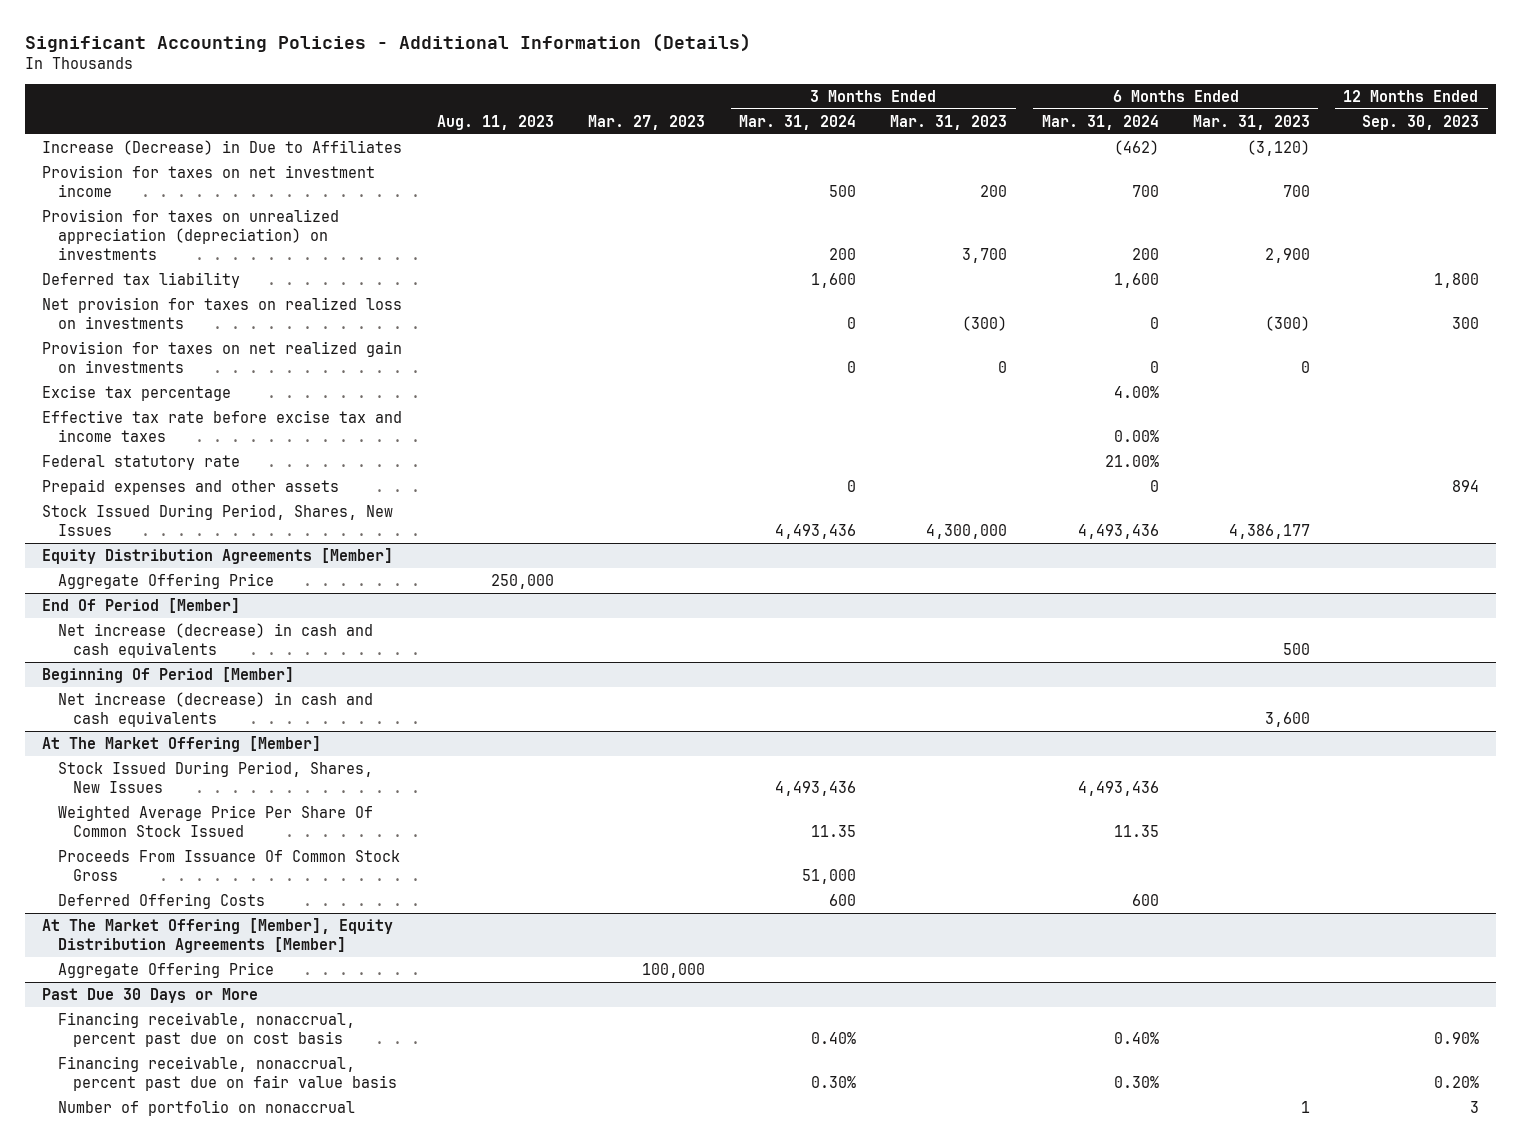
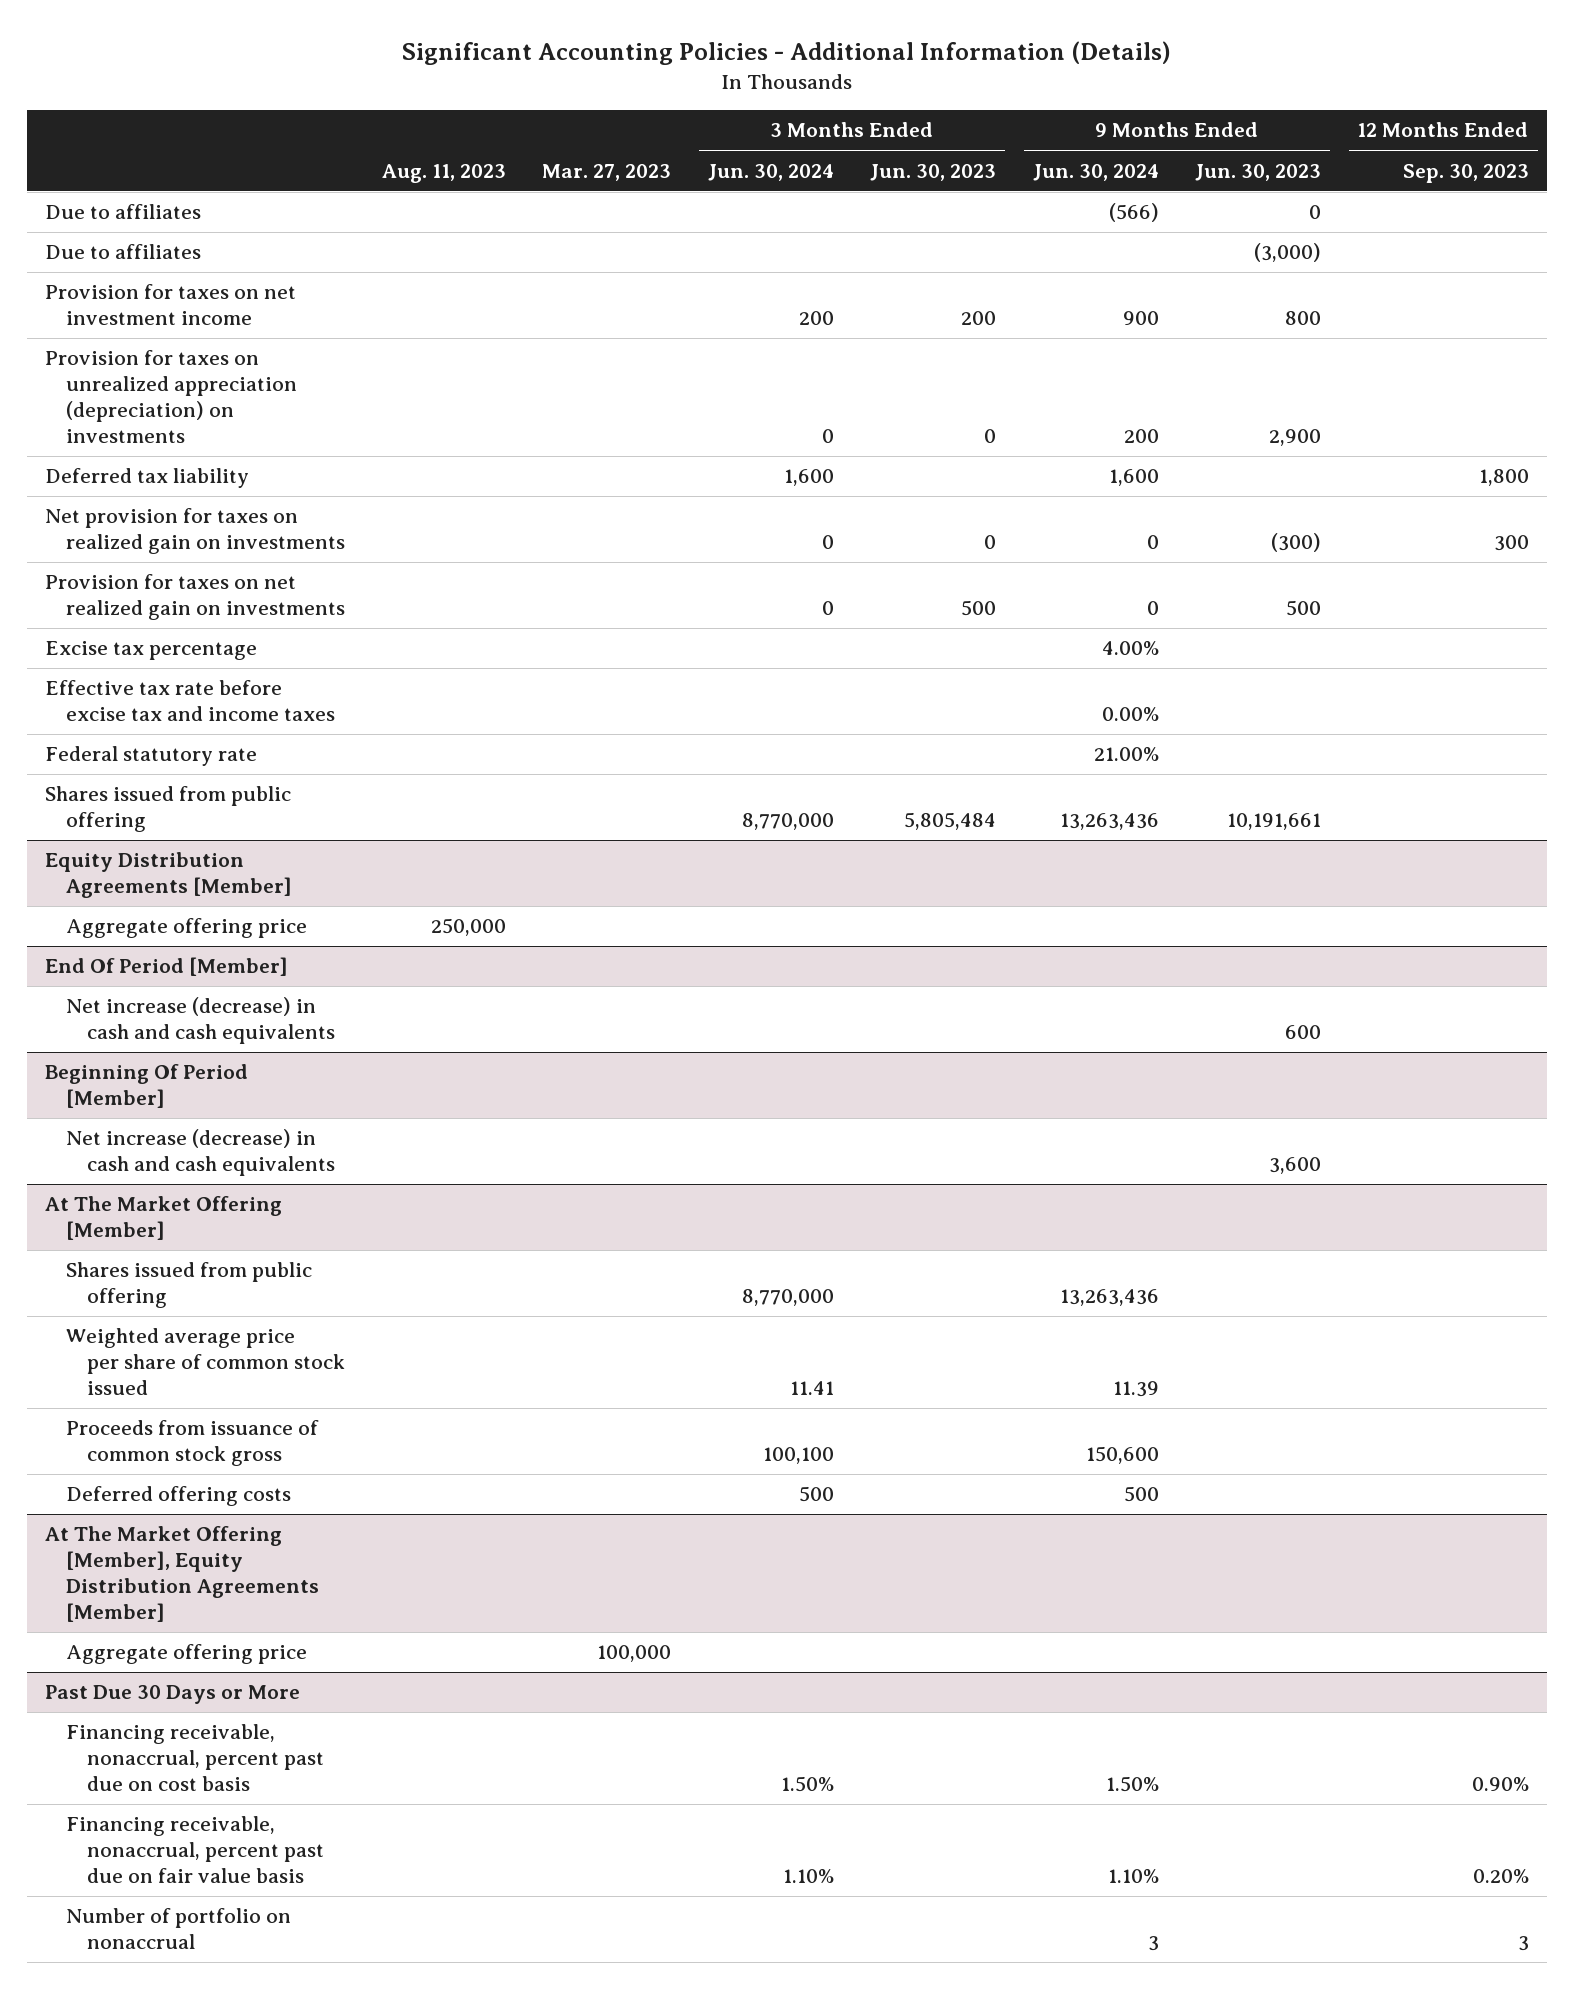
- | Aug. 11, 2023 | Mar. 27, 2023 | 3 Months Ended Mar. 31, 2024 | 3 Months Ended Mar. 31, 2023 | 6 Months Ended Mar. 31, 2024 | 6 Months Ended Mar. 31, 2023 | 12 Months Ended Sep. 30, 2023
+ | Aug. 11, 2023 | Mar. 27, 2023 | 3 Months Ended Jun. 30, 2024 | 3 Months Ended Jun. 30, 2023 | 9 Months Ended Jun. 30, 2024 | 9 Months Ended Jun. 30, 2023 | 12 Months Ended Sep. 30, 2023
- Increase (Decrease) in Due to Affiliates | | | | | (462) | (3,120) |
+ Due to affiliates | | | | | (566) | 0 |
+ Due to affiliates | | | | | | (3,000) |
- Net provision for taxes on realized loss on investments | | | 0 | (300) | 0 | (300) | 300
+ Net provision for taxes on realized gain on investments | | | 0 | 0 | 0 | (300) | 300
- Prepaid expenses and other assets | | | 0 | | 0 | | 894
- Stock Issued During Period, Shares, New Issues | | | 4,493,436 | 4,300,000 | 4,493,436 | 4,386,177 |
+ Shares issued from public offering | | | 8,770,000 | 5,805,484 | 13,263,436 | 10,191,661 |
@ Equity Distribution Agreements [Member]
- Aggregate Offering Price | 250,000 | | | | | |
+ Aggregate offering price | 250,000 | | | | | |
@ At The Market Offering [Member]
- Stock Issued During Period, Shares, New Issues | | | 4,493,436 | | 4,493,436 | |
- Weighted Average Price Per Share Of Common Stock Issued | | | 11.35 | | 11.35 | |
- Proceeds From Issuance Of Common Stock Gross | | | 51,000 | | | |
- Deferred Offering Costs | | | 600 | | 600 | |
+ Shares issued from public offering | | | 8,770,000 | | 13,263,436 | |
+ Weighted average price per share of common stock issued | | | 11.41 | | 11.39 | |
+ Proceeds from issuance of common stock gross | | | 100,100 | | 150,600 | |
+ Deferred offering costs | | | 500 | | 500 | |
@ At The Market Offering [Member], Equity Distribution Agreements [Member]
- Aggregate Offering Price | | 100,000 | | | | |
+ Aggregate offering price | | 100,000 | | | | |

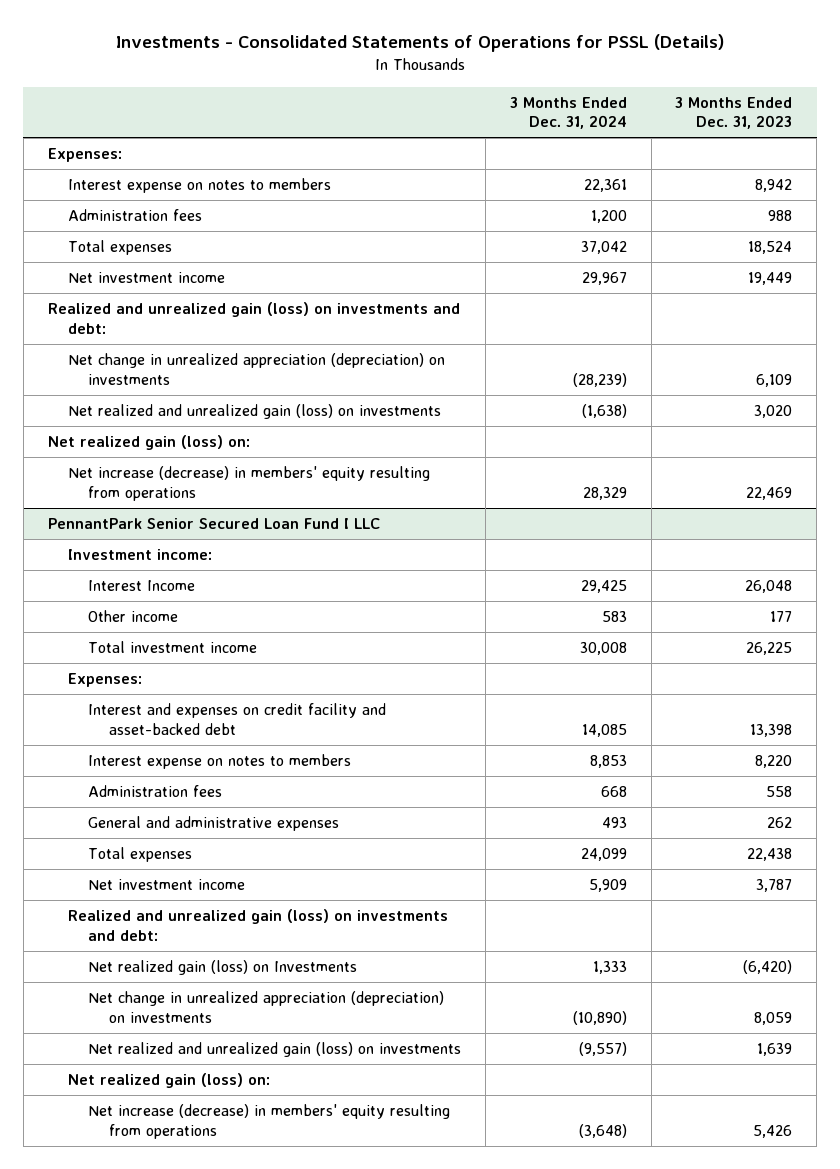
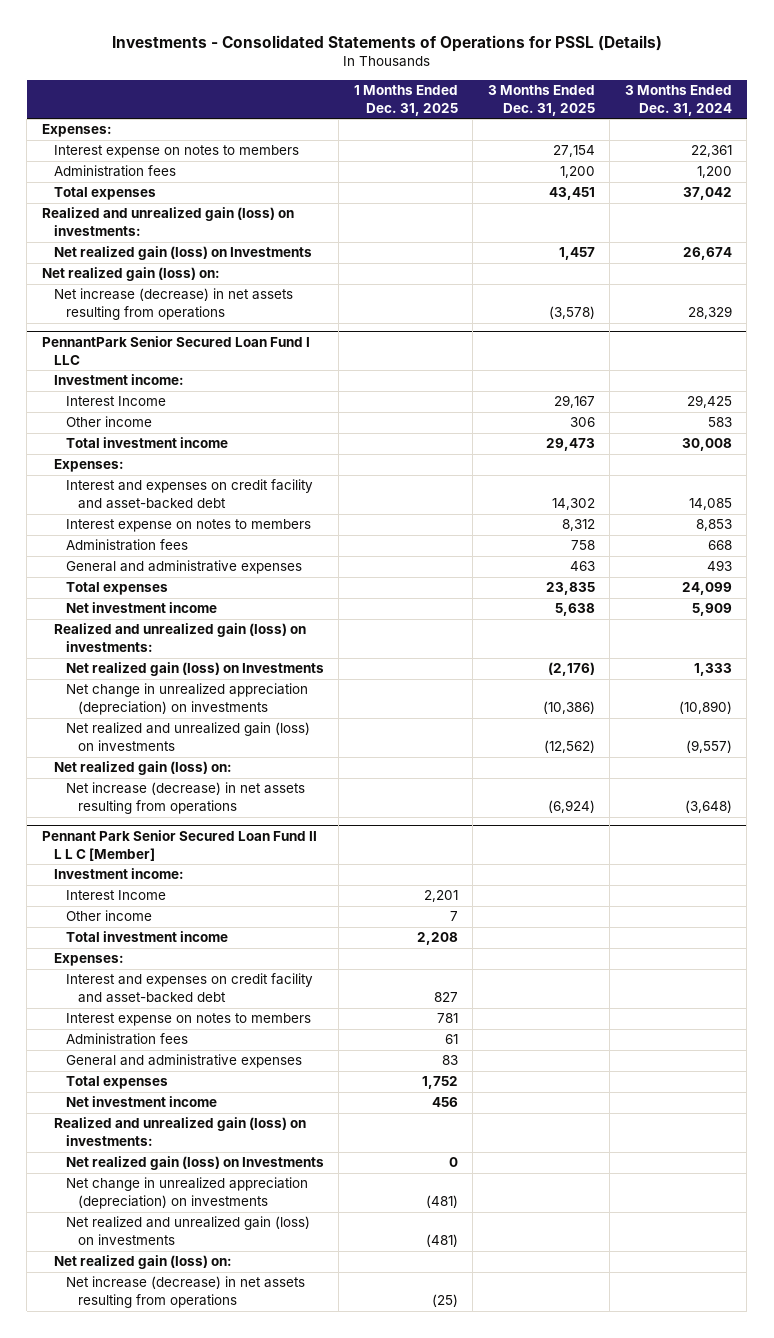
- | 3 Months Ended Dec. 31, 2024 | 3 Months Ended Dec. 31, 2023
+ | 1 Months Ended Dec. 31, 2025 | 3 Months Ended Dec. 31, 2025 | 3 Months Ended Dec. 31, 2024
- Net investment income | 29,967 | 19,449
- Realized and unrealized gain (loss) on investments and debt:
- Net change in unrealized appreciation (depreciation) on investments | (28,239) | 6,109
- Net realized and unrealized gain (loss) on investments | (1,638) | 3,020
+ Realized and unrealized gain (loss) on investments:
+ Net realized gain (loss) on Investments | | 1,457 | 26,674
- Net increase (decrease) in members' equity resulting from operations | 28,329 | 22,469
+ Net increase (decrease) in net assets resulting from operations | | (3,578) | 28,329
@ PennantPark Senior Secured Loan Fund I LLC
- Realized and unrealized gain (loss) on investments and debt:
+ Realized and unrealized gain (loss) on investments:
- Net increase (decrease) in members' equity resulting from operations | (3,648) | 5,426
+ Net increase (decrease) in net assets resulting from operations | | (6,924) | (3,648)
+ Pennant Park Senior Secured Loan Fund II L L C [Member]
+ Investment income:
+ Interest Income | 2,201 | |
+ Other income | 7 | |
+ Total investment income | 2,208 | |
+ Expenses:
+ Interest and expenses on credit facility and asset-backed debt | 827 | |
+ Interest expense on notes to members | 781 | |
+ Administration fees | 61 | |
+ General and administrative expenses | 83 | |
+ Total expenses | 1,752 | |
+ Net investment income | 456 | |
+ Realized and unrealized gain (loss) on investments:
+ Net realized gain (loss) on Investments | 0 | |
+ Net change in unrealized appreciation (depreciation) on investments | (481) | |
+ Net realized and unrealized gain (loss) on investments | (481) | |
+ Net realized gain (loss) on:
+ Net increase (decrease) in net assets resulting from operations | (25) | |

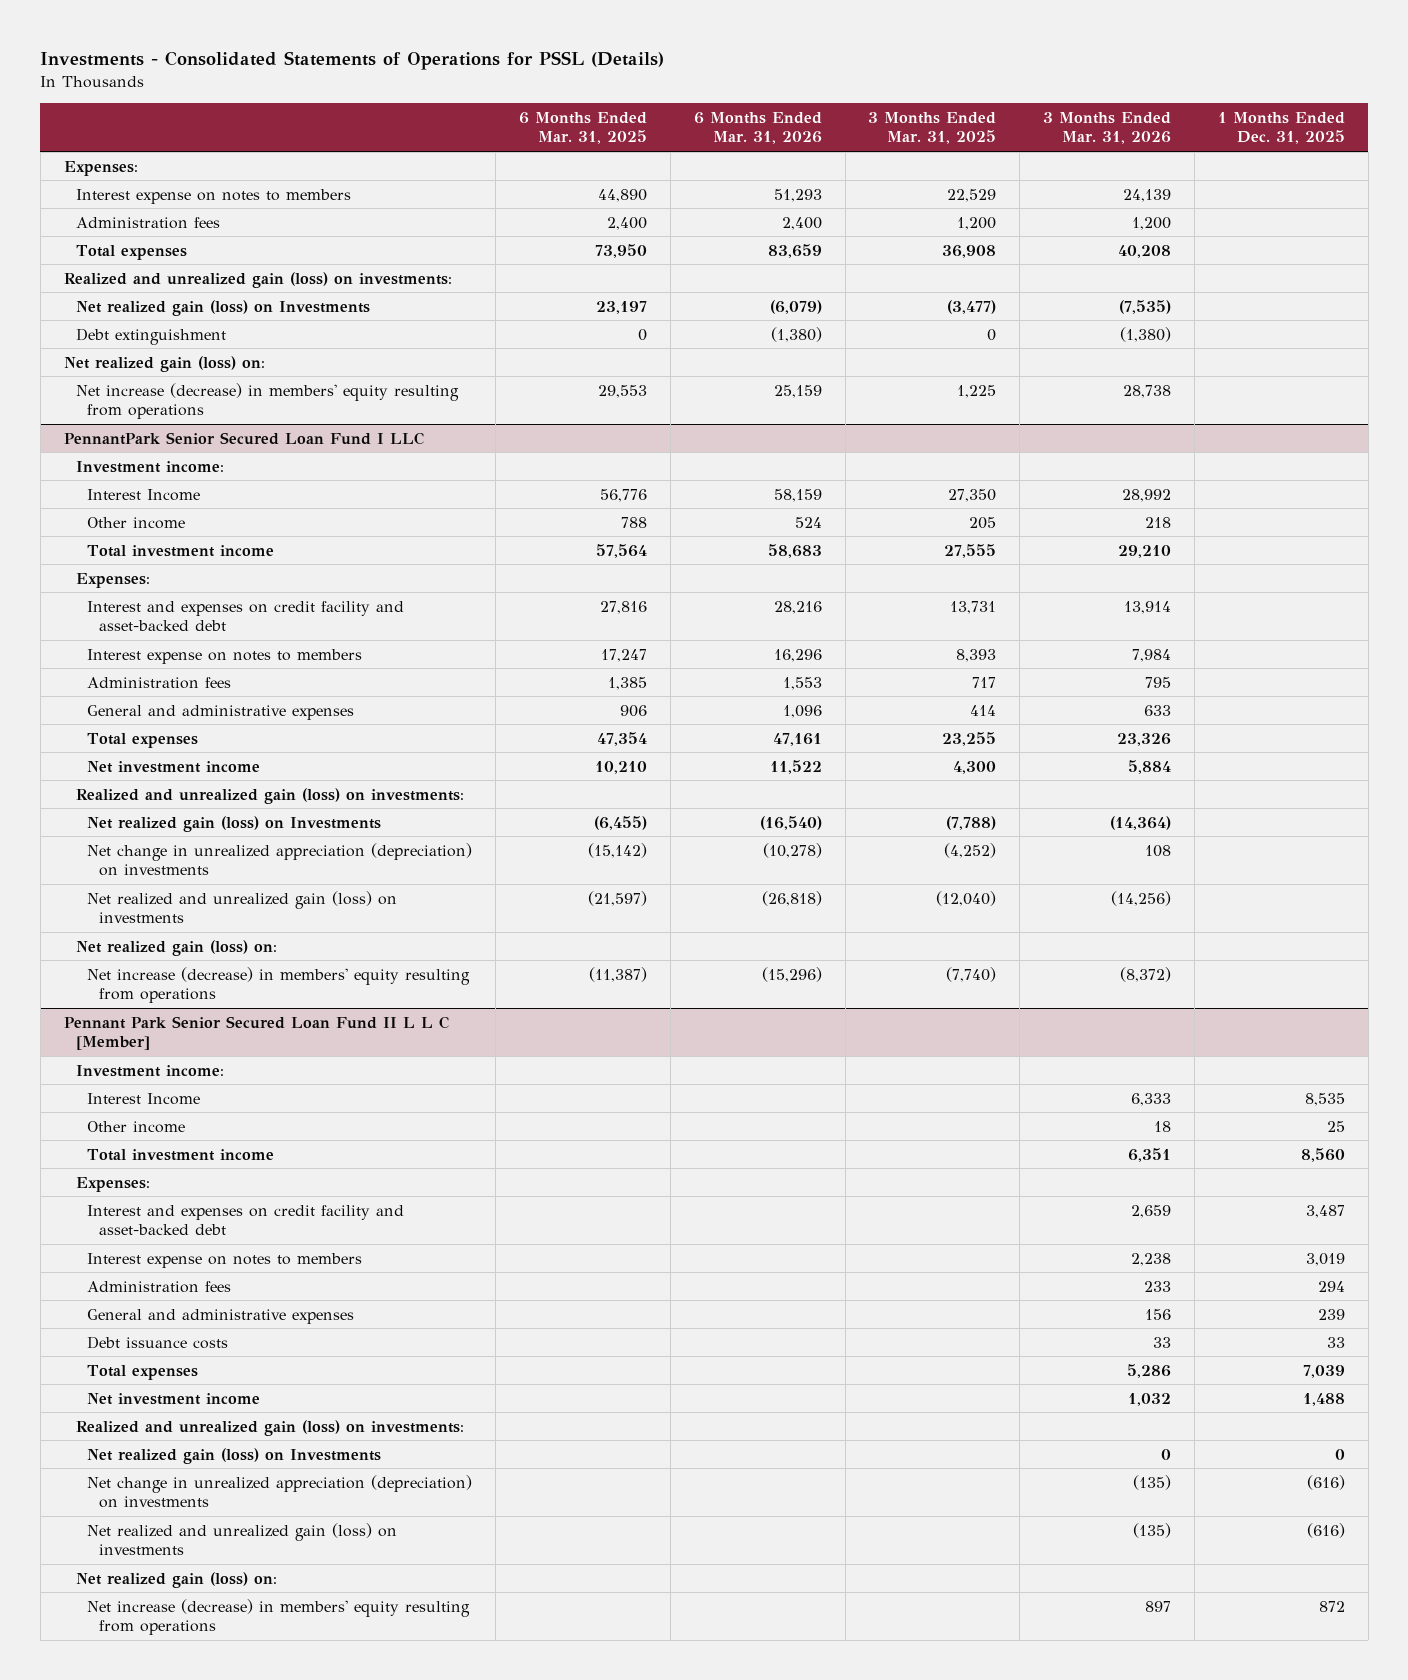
- | 1 Months Ended Dec. 31, 2025 | 3 Months Ended Dec. 31, 2025 | 3 Months Ended Dec. 31, 2024
+ | 6 Months Ended Mar. 31, 2025 | 6 Months Ended Mar. 31, 2026 | 3 Months Ended Mar. 31, 2025 | 3 Months Ended Mar. 31, 2026 | 1 Months Ended Dec. 31, 2025
+ Debt extinguishment | 0 | (1,380) | 0 | (1,380) |
- Net increase (decrease) in net assets resulting from operations | | (3,578) | 28,329
+ Net increase (decrease) in members' equity resulting from operations | 29,553 | 25,159 | 1,225 | 28,738 |
@ PennantPark Senior Secured Loan Fund I LLC
- Net increase (decrease) in net assets resulting from operations | | (6,924) | (3,648)
+ Net increase (decrease) in members' equity resulting from operations | (11,387) | (15,296) | (7,740) | (8,372) |
@ Pennant Park Senior Secured Loan Fund II L L C [Member]
- Interest Income | 2,201 | |
- Other income | 7 | |
- Total investment income | 2,208 | |
+ Interest Income | | | | 6,333 | 8,535
+ Other income | | | | 18 | 25
+ Total investment income | | | | 6,351 | 8,560
- Interest and expenses on credit facility and asset-backed debt | 827 | |
- Interest expense on notes to members | 781 | |
- Administration fees | 61 | |
- General and administrative expenses | 83 | |
- Total expenses | 1,752 | |
- Net investment income | 456 | |
+ Interest and expenses on credit facility and asset-backed debt | | | | 2,659 | 3,487
+ Interest expense on notes to members | | | | 2,238 | 3,019
+ Administration fees | | | | 233 | 294
+ General and administrative expenses | | | | 156 | 239
+ Debt issuance costs | | | | 33 | 33
+ Total expenses | | | | 5,286 | 7,039
+ Net investment income | | | | 1,032 | 1,488
- Net change in unrealized appreciation (depreciation) on investments | (481) | |
- Net realized and unrealized gain (loss) on investments | (481) | |
+ Net change in unrealized appreciation (depreciation) on investments | | | | (135) | (616)
+ Net realized and unrealized gain (loss) on investments | | | | (135) | (616)
- Net increase (decrease) in net assets resulting from operations | (25) | |
+ Net increase (decrease) in members' equity resulting from operations | | | | 897 | 872

